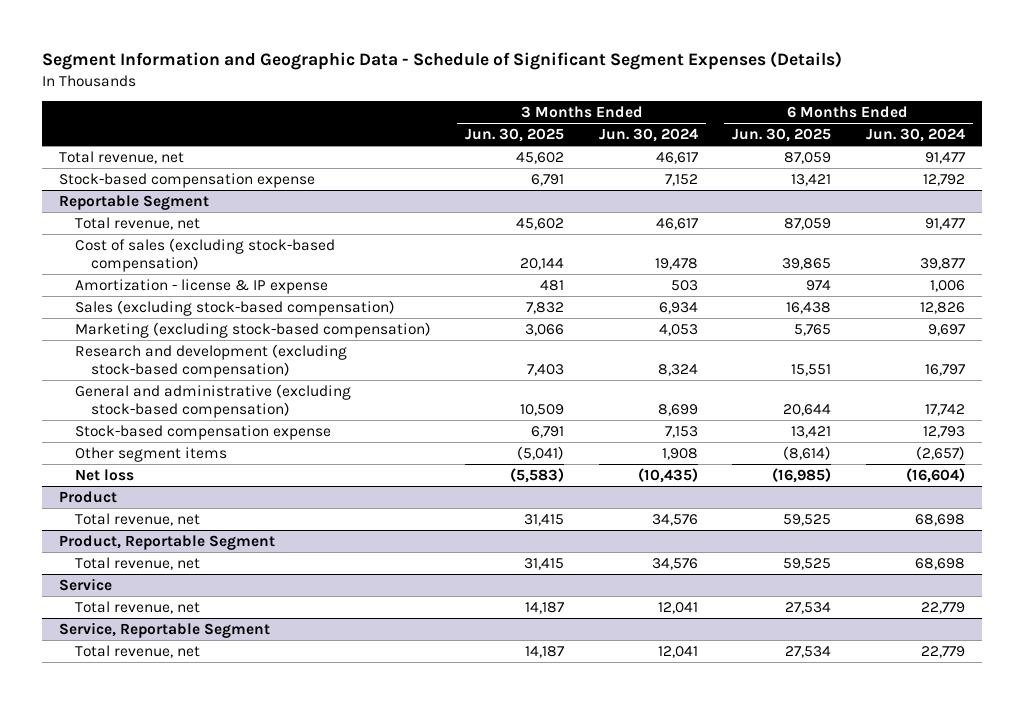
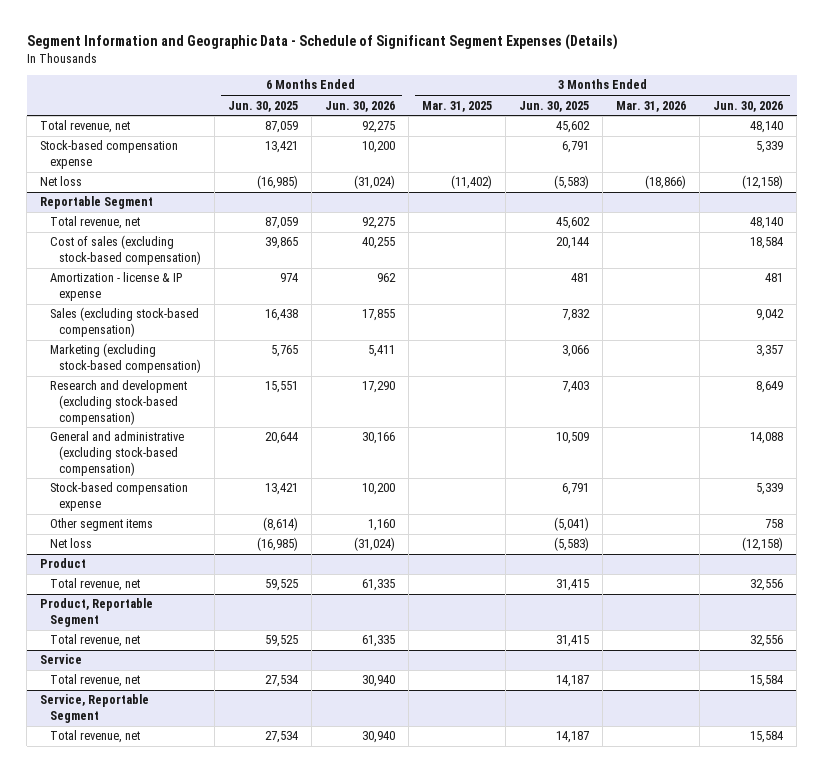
- | 3 Months Ended Jun. 30, 2025 | 3 Months Ended Jun. 30, 2024 | 6 Months Ended Jun. 30, 2025 | 6 Months Ended Jun. 30, 2024
+ | 6 Months Ended Jun. 30, 2025 | 6 Months Ended Jun. 30, 2026 | 3 Months Ended Mar. 31, 2025 | 3 Months Ended Jun. 30, 2025 | 3 Months Ended Mar. 31, 2026 | 3 Months Ended Jun. 30, 2026
+ Net loss | (16,985) | (31,024) | (11,402) | (5,583) | (18,866) | (12,158)

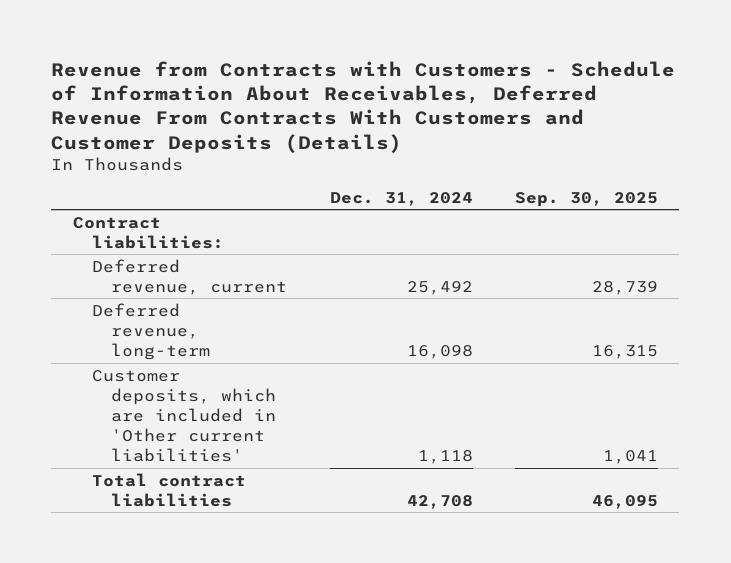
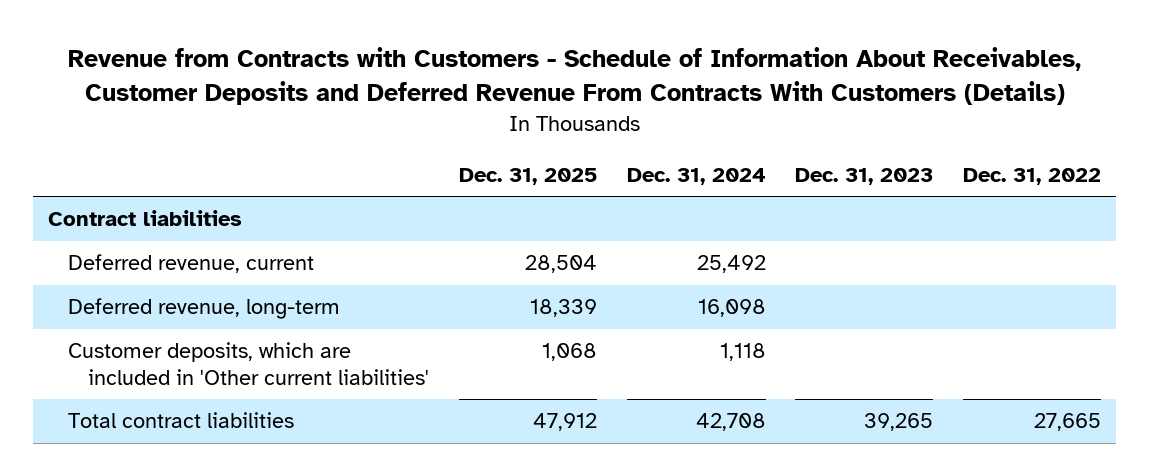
- Revenue from Contracts with Customers - Schedule of Information About Receivables, Deferred Revenue From Contracts With Customers and Customer Deposits (Details)
+ Revenue from Contracts with Customers - Schedule of Information About Receivables, Customer Deposits and Deferred Revenue From Contracts With Customers (Details)
- | Dec. 31, 2024 | Sep. 30, 2025
+ | Dec. 31, 2025 | Dec. 31, 2024 | Dec. 31, 2023 | Dec. 31, 2022
- Contract liabilities:
+ Contract liabilities

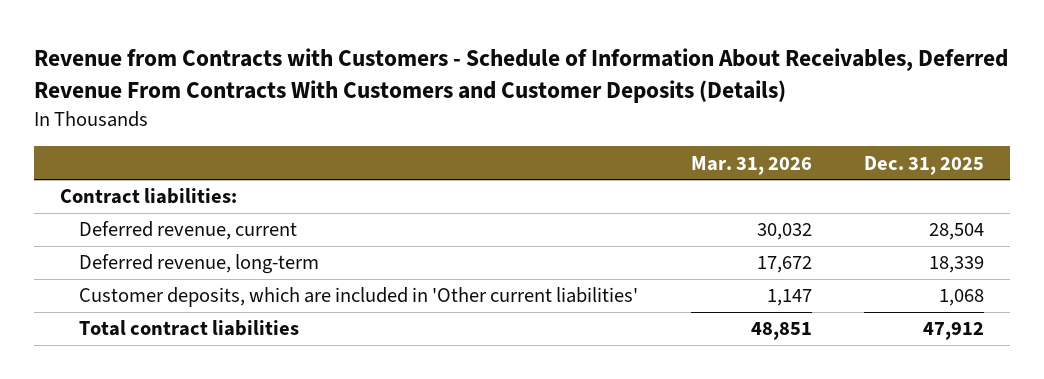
- Revenue from Contracts with Customers - Schedule of Information About Receivables, Customer Deposits and Deferred Revenue From Contracts With Customers (Details)
+ Revenue from Contracts with Customers - Schedule of Information About Receivables, Deferred Revenue From Contracts With Customers and Customer Deposits (Details)
- | Dec. 31, 2025 | Dec. 31, 2024 | Dec. 31, 2023 | Dec. 31, 2022
+ | Mar. 31, 2026 | Dec. 31, 2025
- Contract liabilities
+ Contract liabilities:

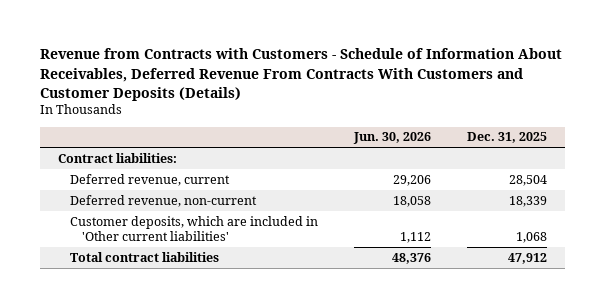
- | Mar. 31, 2026 | Dec. 31, 2025
+ | Jun. 30, 2026 | Dec. 31, 2025
- Deferred revenue, long-term | 17,672 | 18,339
+ Deferred revenue, non-current | 18,058 | 18,339

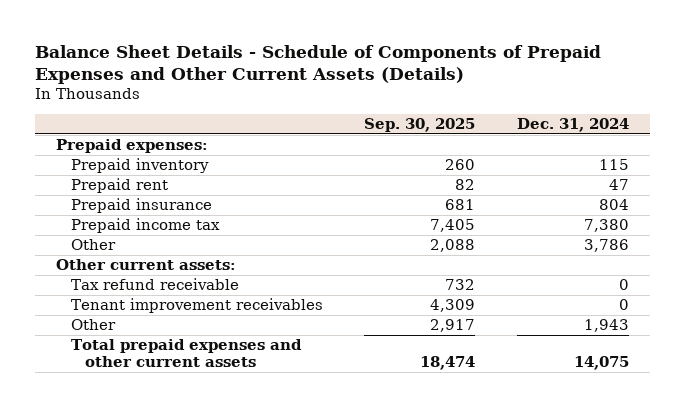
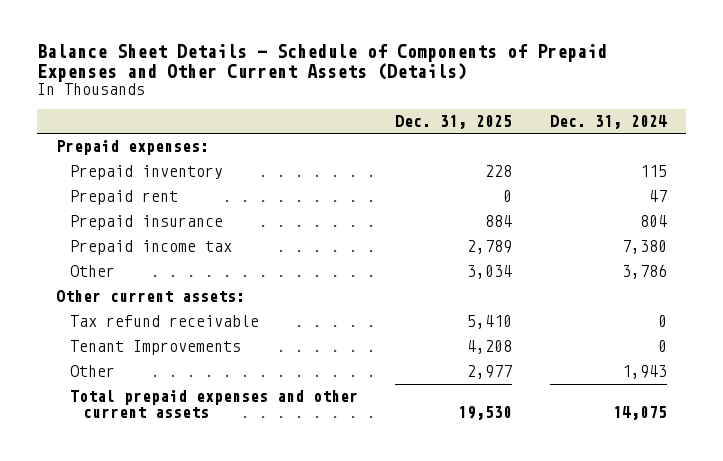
- | Sep. 30, 2025 | Dec. 31, 2024
+ | Dec. 31, 2025 | Dec. 31, 2024
- Tenant improvement receivables | 4,309 | 0
+ Tenant Improvements | 4,208 | 0

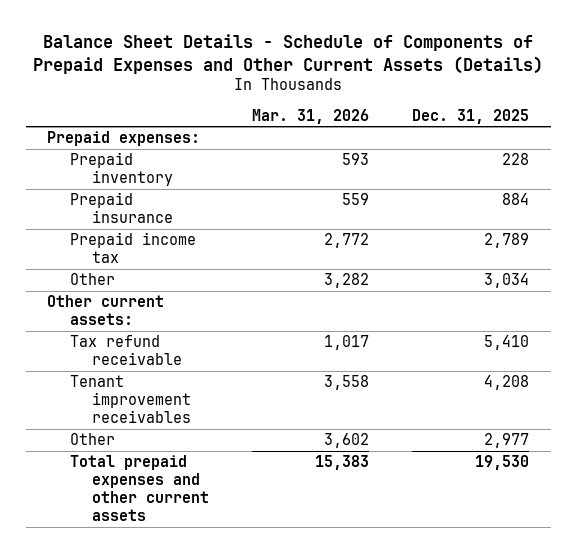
- | Dec. 31, 2025 | Dec. 31, 2024
+ | Mar. 31, 2026 | Dec. 31, 2025
- Prepaid rent | 0 | 47
- Tenant Improvements | 4,208 | 0
+ Tenant improvement receivables | 3,558 | 4,208

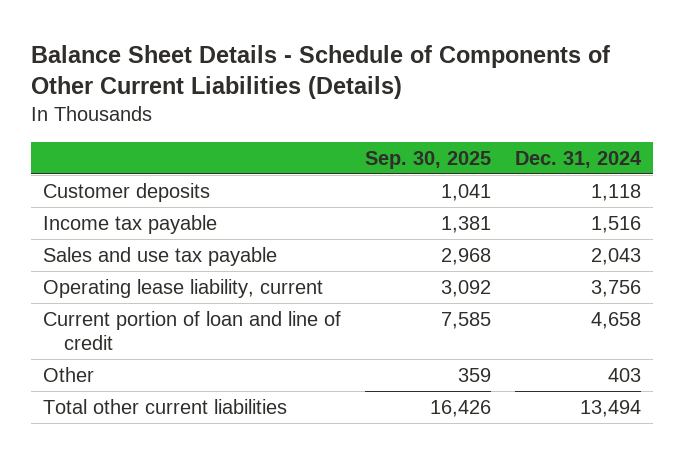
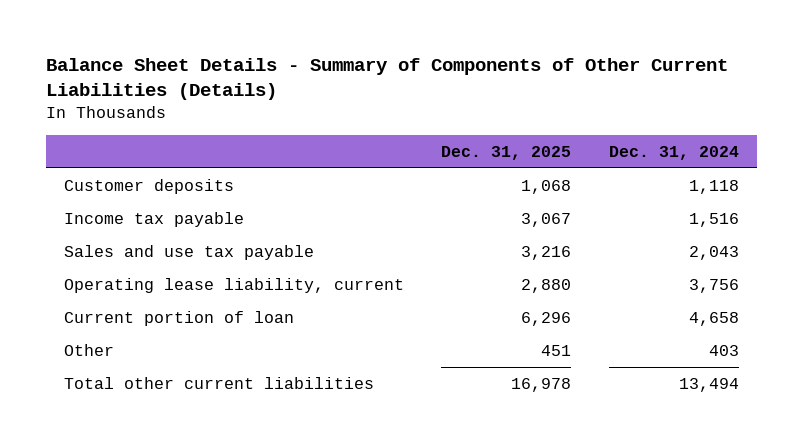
- Balance Sheet Details - Schedule of Components of Other Current Liabilities (Details)
+ Balance Sheet Details - Summary of Components of Other Current Liabilities (Details)
- | Sep. 30, 2025 | Dec. 31, 2024
+ | Dec. 31, 2025 | Dec. 31, 2024
- Current portion of loan and line of credit | 7,585 | 4,658
+ Current portion of loan | 6,296 | 4,658

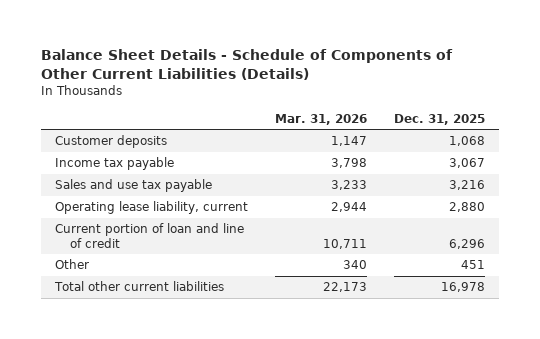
- Balance Sheet Details - Summary of Components of Other Current Liabilities (Details)
+ Balance Sheet Details - Schedule of Components of Other Current Liabilities (Details)
- | Dec. 31, 2025 | Dec. 31, 2024
+ | Mar. 31, 2026 | Dec. 31, 2025
- Current portion of loan | 6,296 | 4,658
+ Current portion of loan and line of credit | 10,711 | 6,296

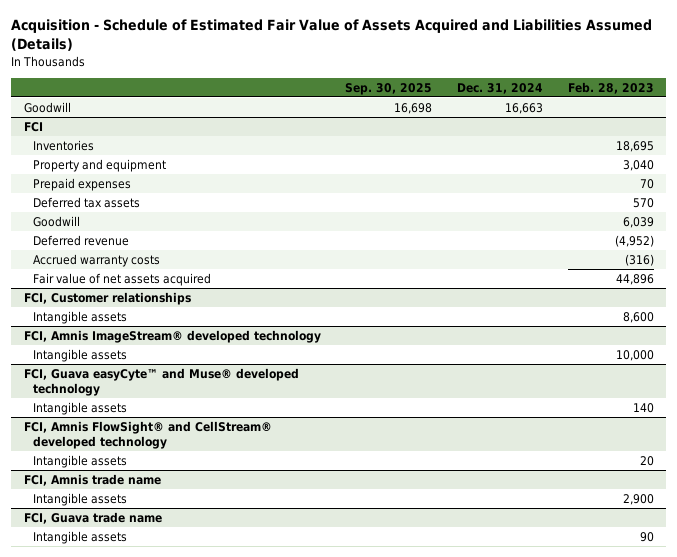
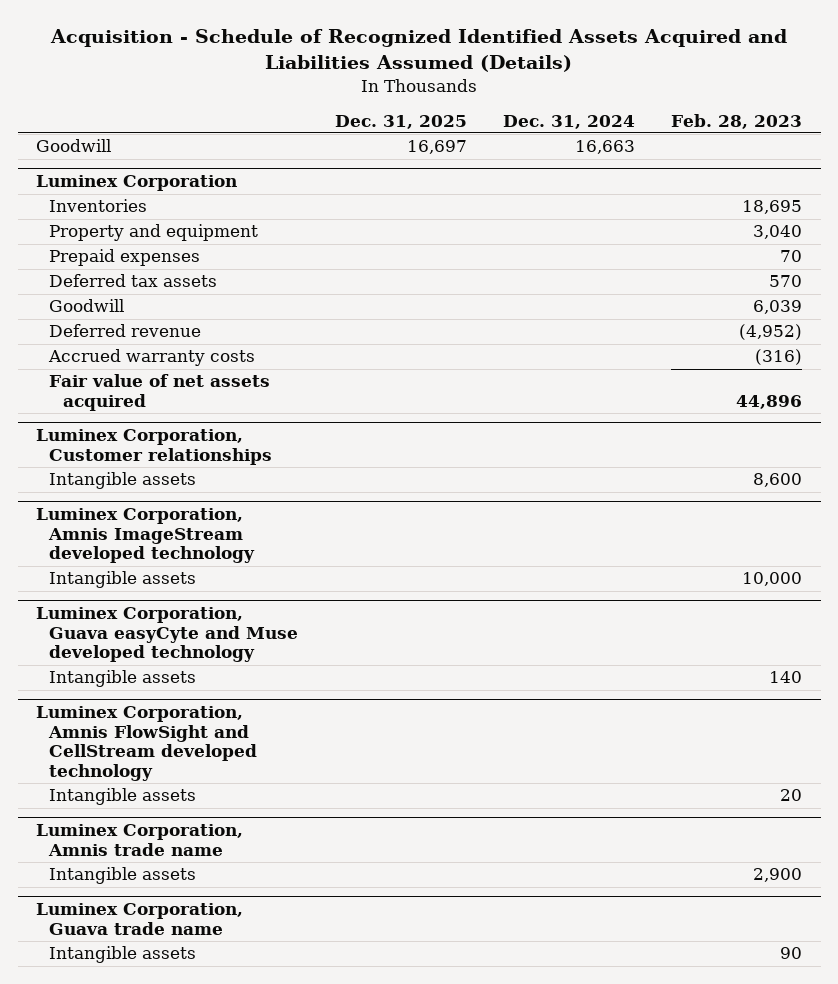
- Acquisition - Schedule of Estimated Fair Value of Assets Acquired and Liabilities Assumed (Details)
+ Acquisition - Schedule of Recognized Identified Assets Acquired and Liabilities Assumed (Details)
- | Sep. 30, 2025 | Dec. 31, 2024 | Feb. 28, 2023
+ | Dec. 31, 2025 | Dec. 31, 2024 | Feb. 28, 2023
- FCI
+ Luminex Corporation
- FCI, Customer relationships
+ Luminex Corporation, Customer relationships
- FCI, Amnis ImageStream® developed technology
+ Luminex Corporation, Amnis ImageStream developed technology
- FCI, Guava easyCyte™ and Muse® developed technology
+ Luminex Corporation, Guava easyCyte and Muse developed technology
- FCI, Amnis FlowSight® and CellStream® developed technology
+ Luminex Corporation, Amnis FlowSight and CellStream developed technology
- FCI, Amnis trade name
+ Luminex Corporation, Amnis trade name
- FCI, Guava trade name
+ Luminex Corporation, Guava trade name

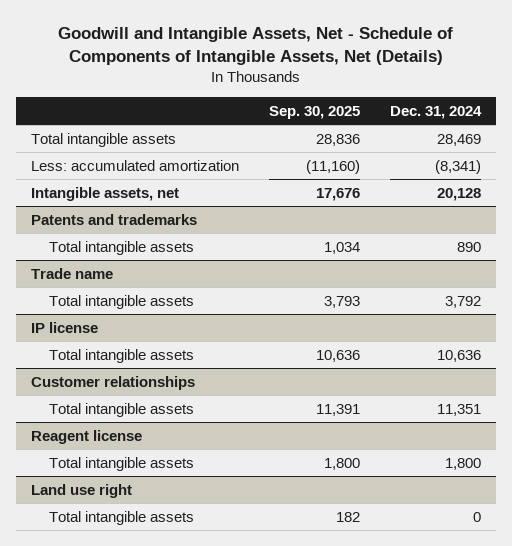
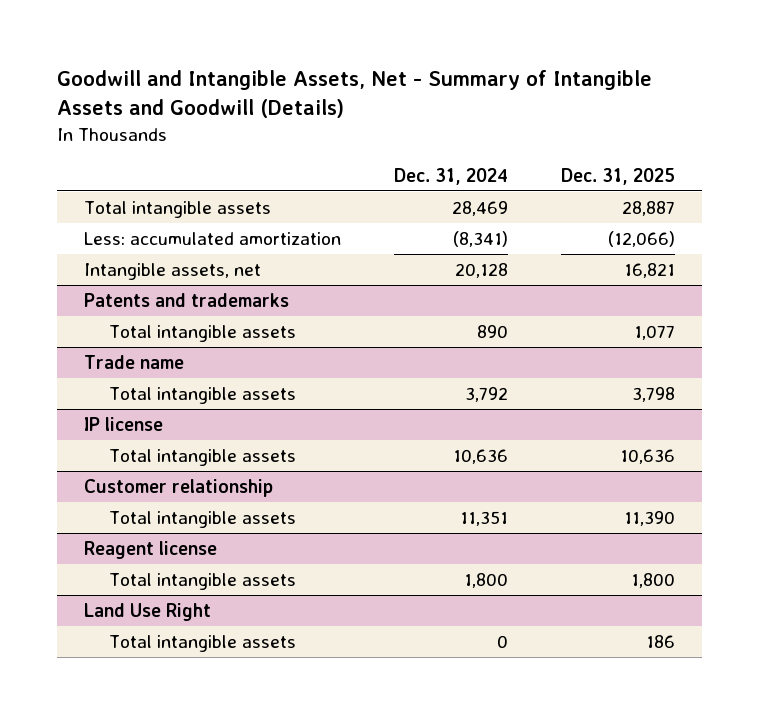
- Goodwill and Intangible Assets, Net - Schedule of Components of Intangible Assets, Net (Details)
+ Goodwill and Intangible Assets, Net - Summary of Intangible Assets and Goodwill (Details)
- | Sep. 30, 2025 | Dec. 31, 2024
+ | Dec. 31, 2024 | Dec. 31, 2025
- Customer relationships
+ Customer relationship
- Land use right
+ Land Use Right

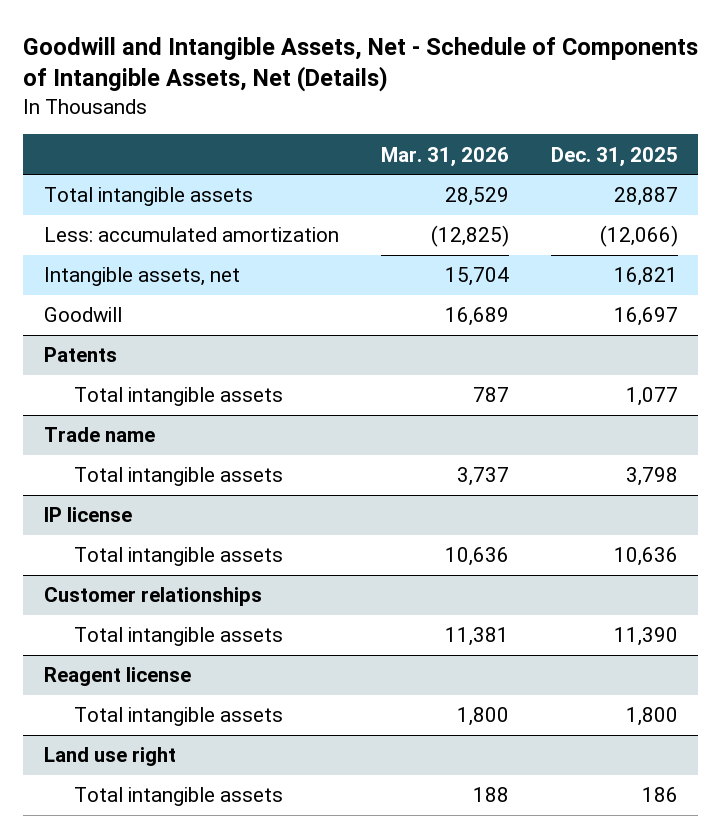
- Goodwill and Intangible Assets, Net - Summary of Intangible Assets and Goodwill (Details)
+ Goodwill and Intangible Assets, Net - Schedule of Components of Intangible Assets, Net (Details)
- | Dec. 31, 2024 | Dec. 31, 2025
+ | Mar. 31, 2026 | Dec. 31, 2025
- Patents and trademarks
+ Goodwill | 16,689 | 16,697
+ Patents
- Customer relationship
+ Customer relationships
- Land Use Right
+ Land use right

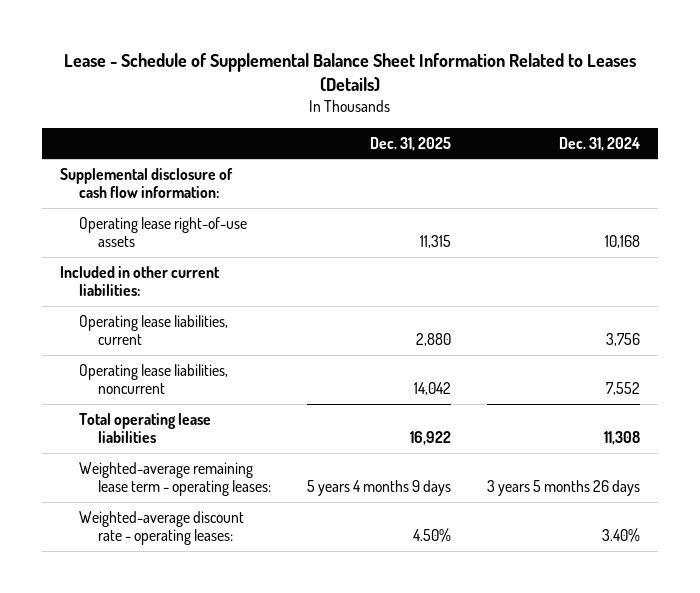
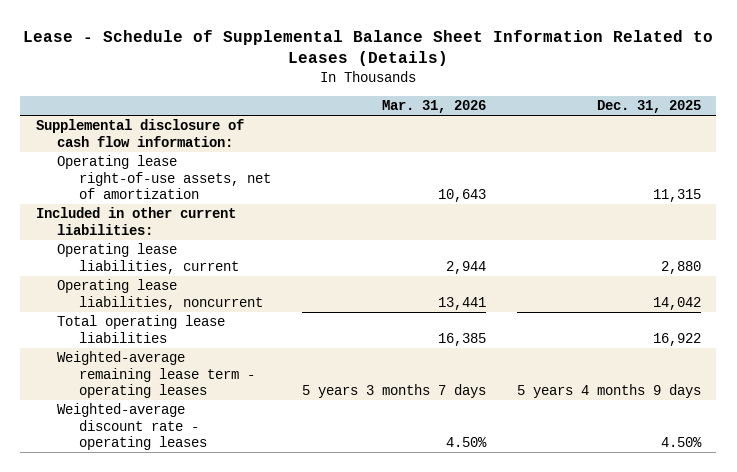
- | Dec. 31, 2025 | Dec. 31, 2024
+ | Mar. 31, 2026 | Dec. 31, 2025
- Operating lease right-of-use assets | 11,315 | 10,168
+ Operating lease right-of-use assets, net of amortization | 10,643 | 11,315
- Weighted-average remaining lease term - operating leases: | 5 years 4 months 9 days | 3 years 5 months 26 days
- Weighted-average discount rate - operating leases: | 4.50% | 3.40%
+ Weighted-average remaining lease term - operating leases | 5 years 3 months 7 days | 5 years 4 months 9 days
+ Weighted-average discount rate - operating leases | 4.50% | 4.50%

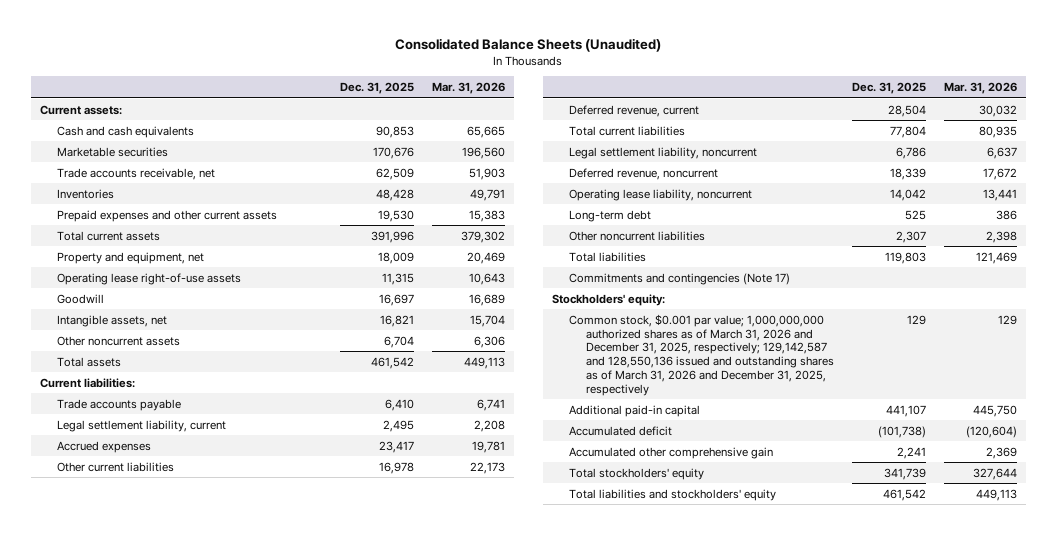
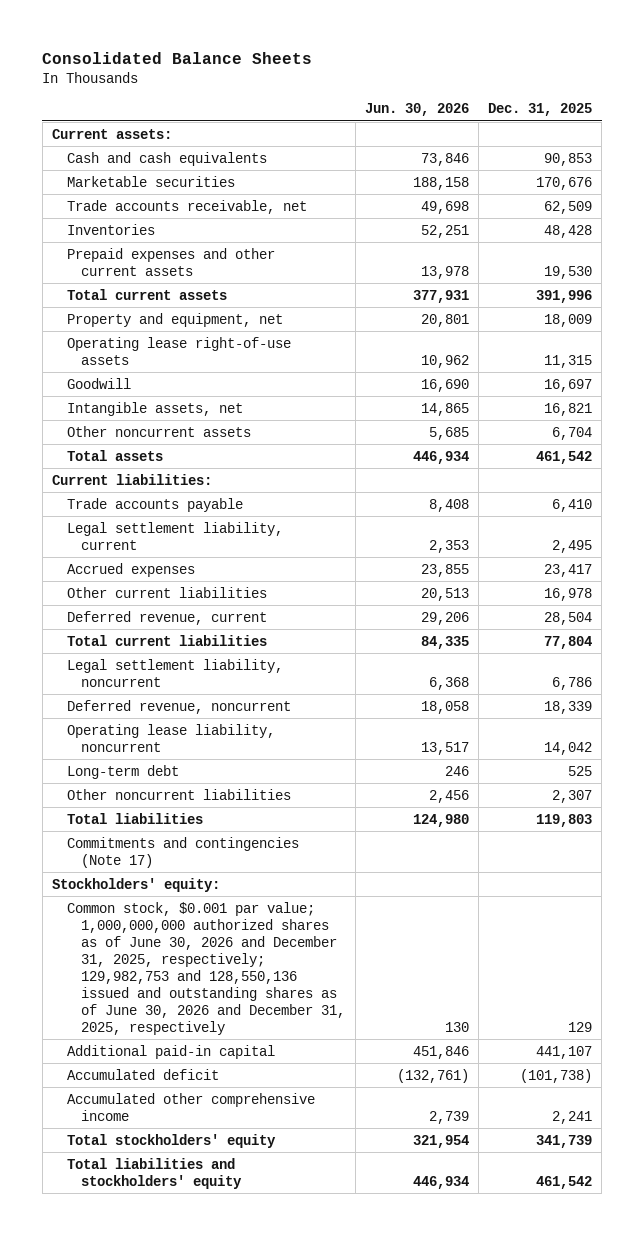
- Consolidated Balance Sheets (Unaudited)
+ Consolidated Balance Sheets
- | Dec. 31, 2025 | Mar. 31, 2026
+ | Jun. 30, 2026 | Dec. 31, 2025
- Common stock, $0.001 par value; 1,000,000,000 authorized shares as of March 31, 2026 and December 31, 2025, respectively; 129,142,587 and 128,550,136 issued and outstanding shares as of March 31, 2026 and December 31, 2025, respectively | 129 | 129
+ Common stock, $0.001 par value; 1,000,000,000 authorized shares as of June 30, 2026 and December 31, 2025, respectively; 129,982,753 and 128,550,136 issued and outstanding shares as of June 30, 2026 and December 31, 2025, respectively | 130 | 129
- Accumulated other comprehensive gain | 2,241 | 2,369
+ Accumulated other comprehensive income | 2,739 | 2,241

